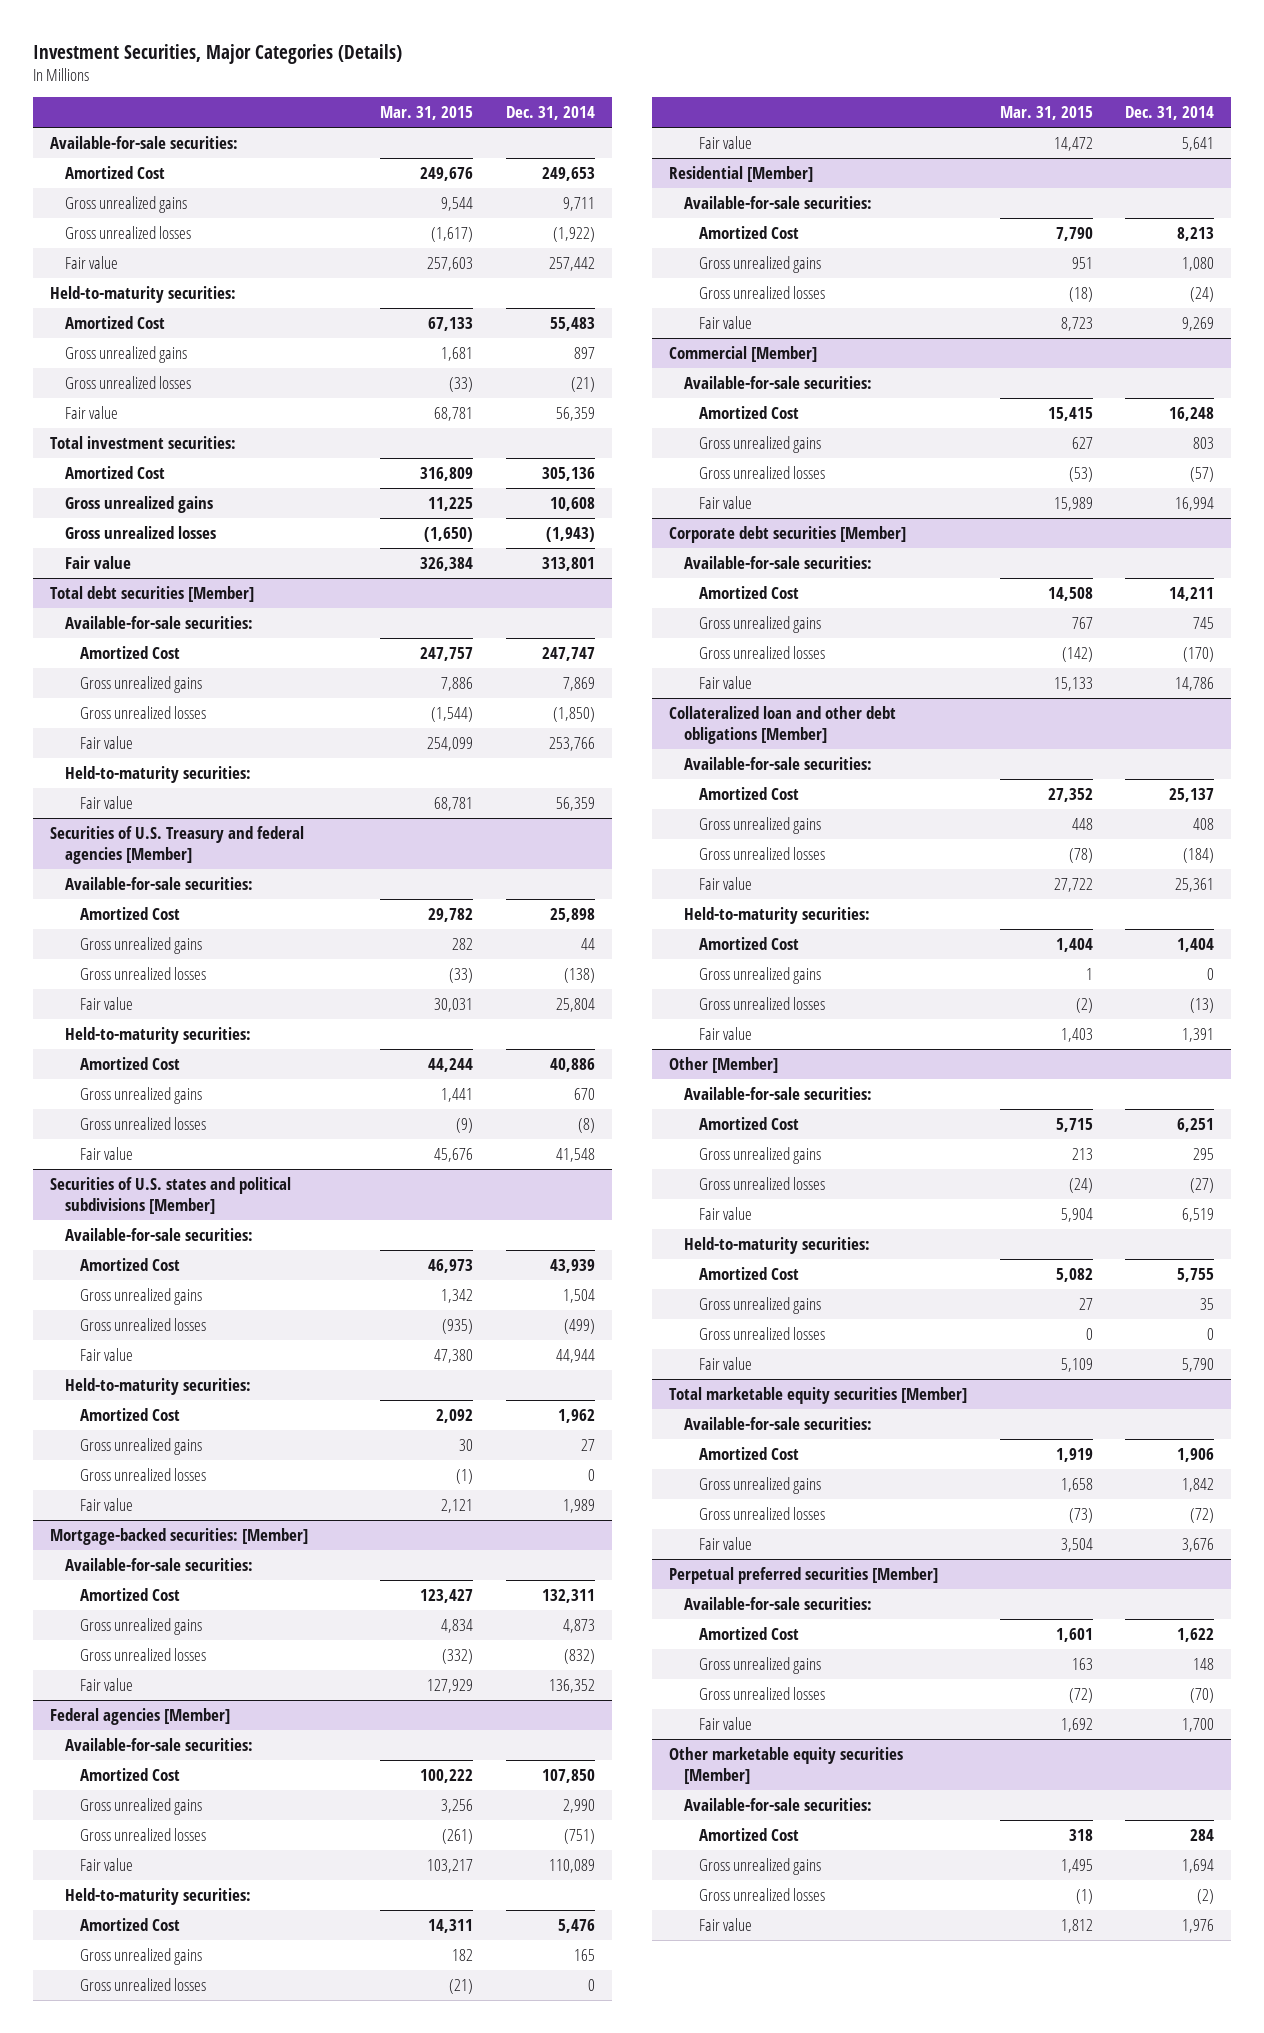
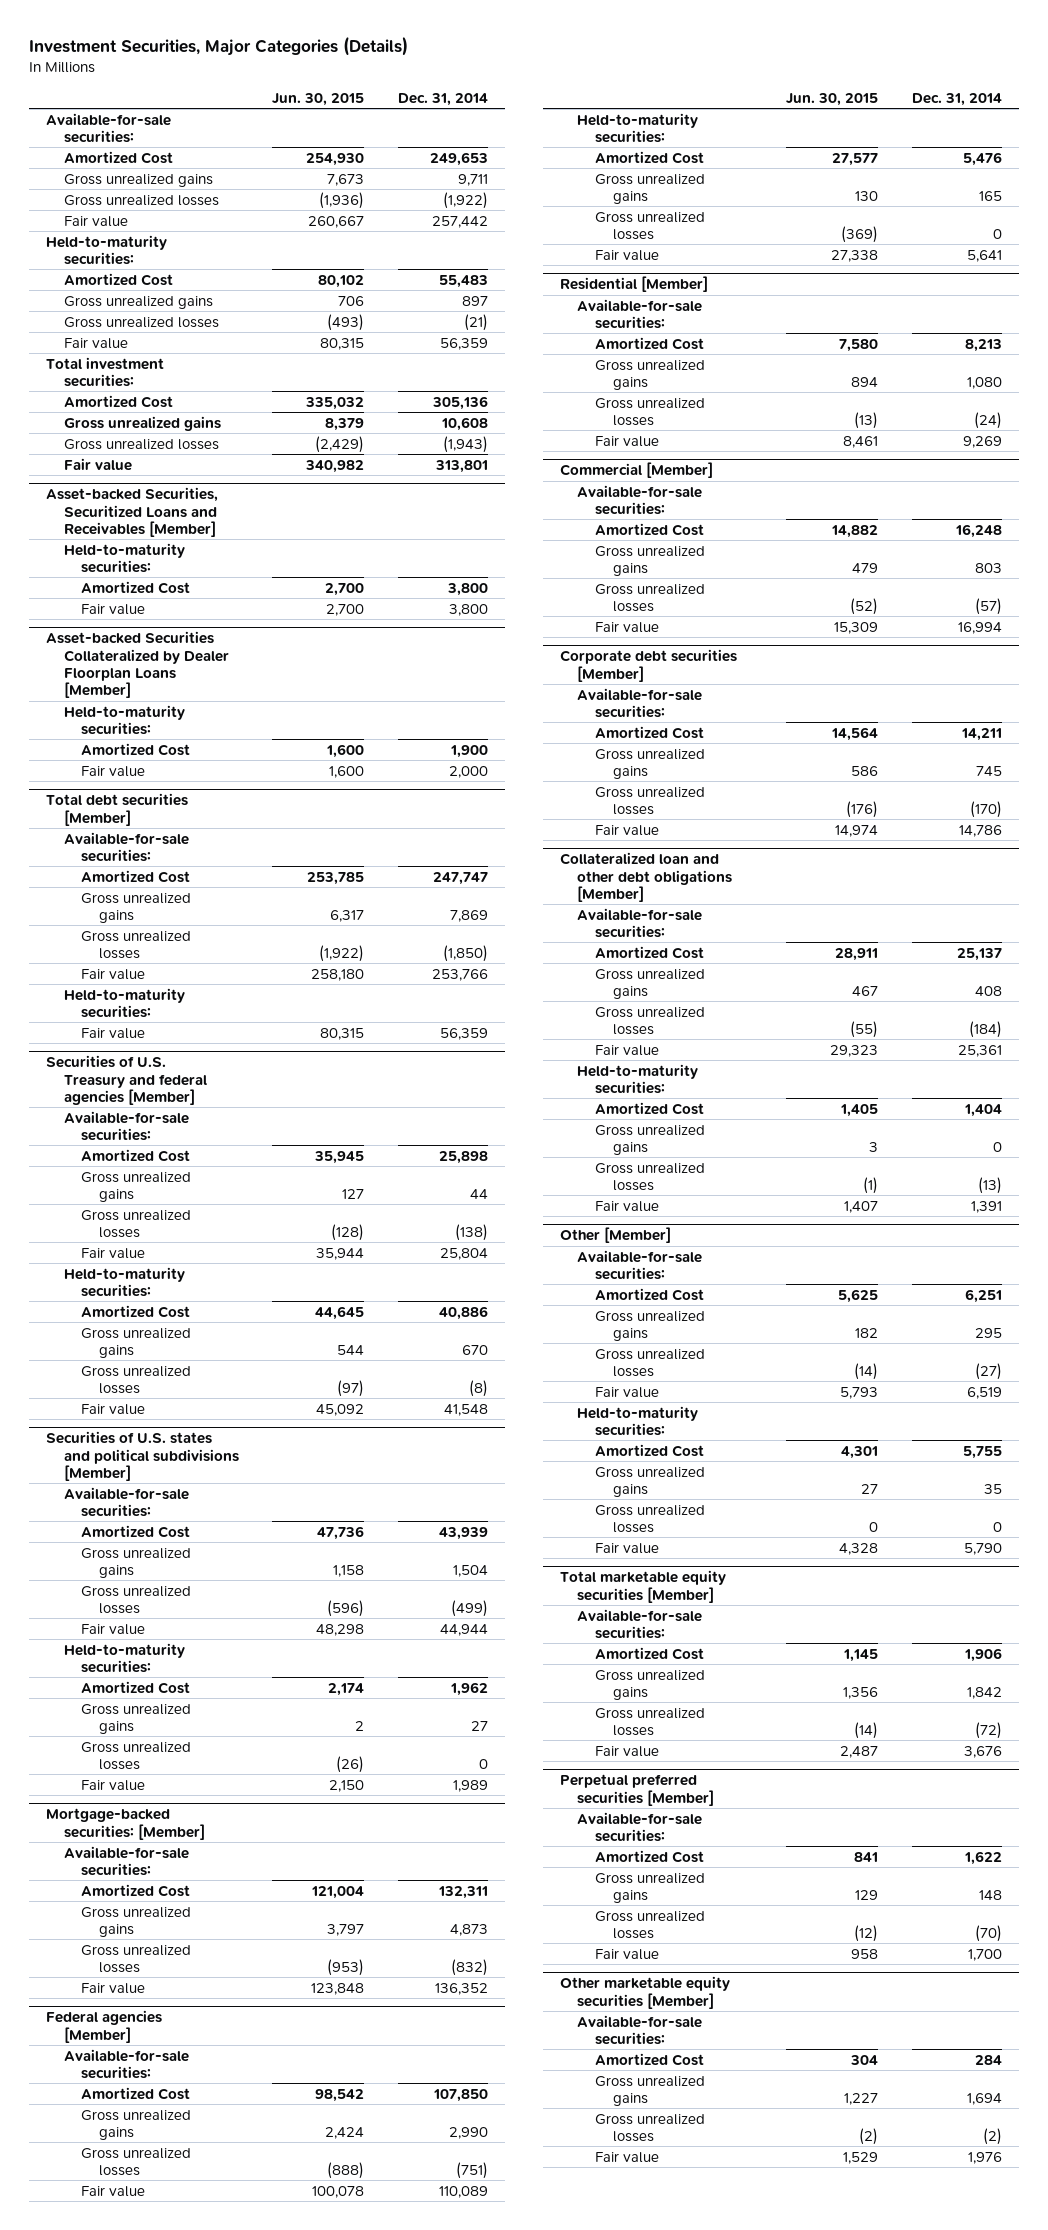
- | Mar. 31, 2015 | Dec. 31, 2014
+ | Jun. 30, 2015 | Dec. 31, 2014
+ Asset-backed Securities, Securitized Loans and Receivables [Member]
+ Held-to-maturity securities:
+ Amortized Cost | 2,700 | 3,800
+ Fair value | 2,700 | 3,800
+ Asset-backed Securities Collateralized by Dealer Floorplan Loans [Member]
+ Held-to-maturity securities:
+ Amortized Cost | 1,600 | 1,900
+ Fair value | 1,600 | 2,000

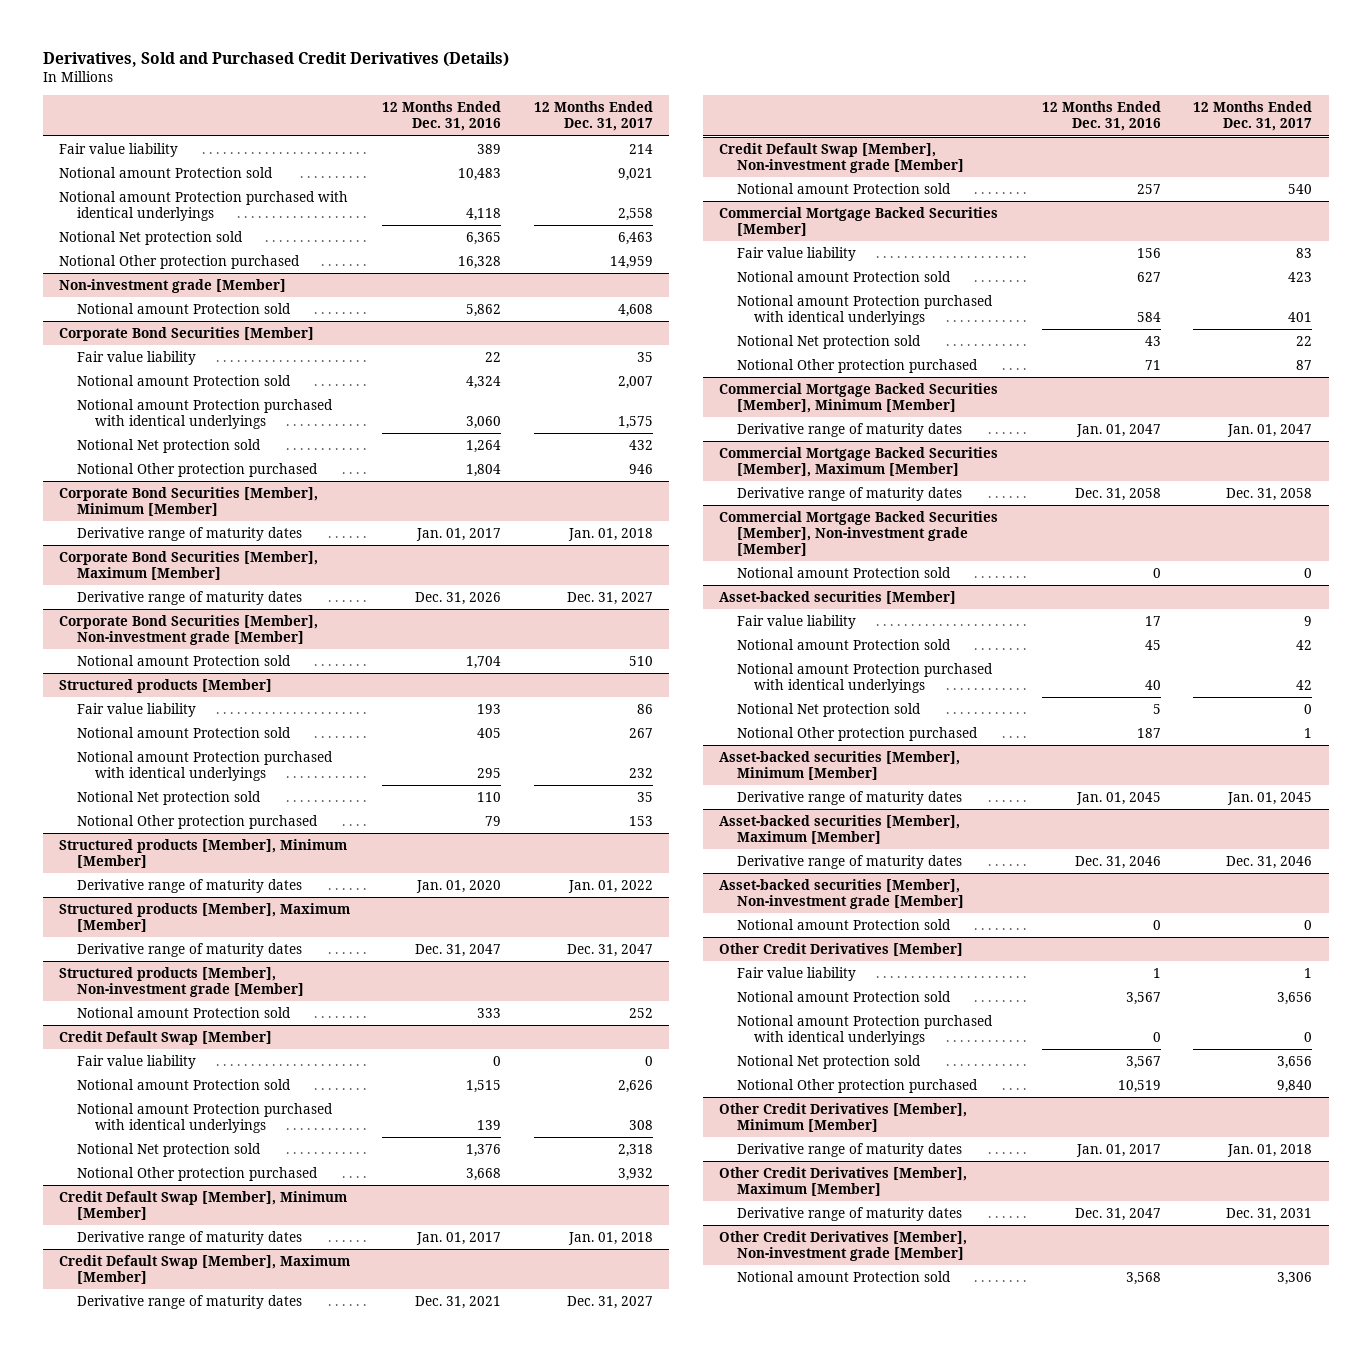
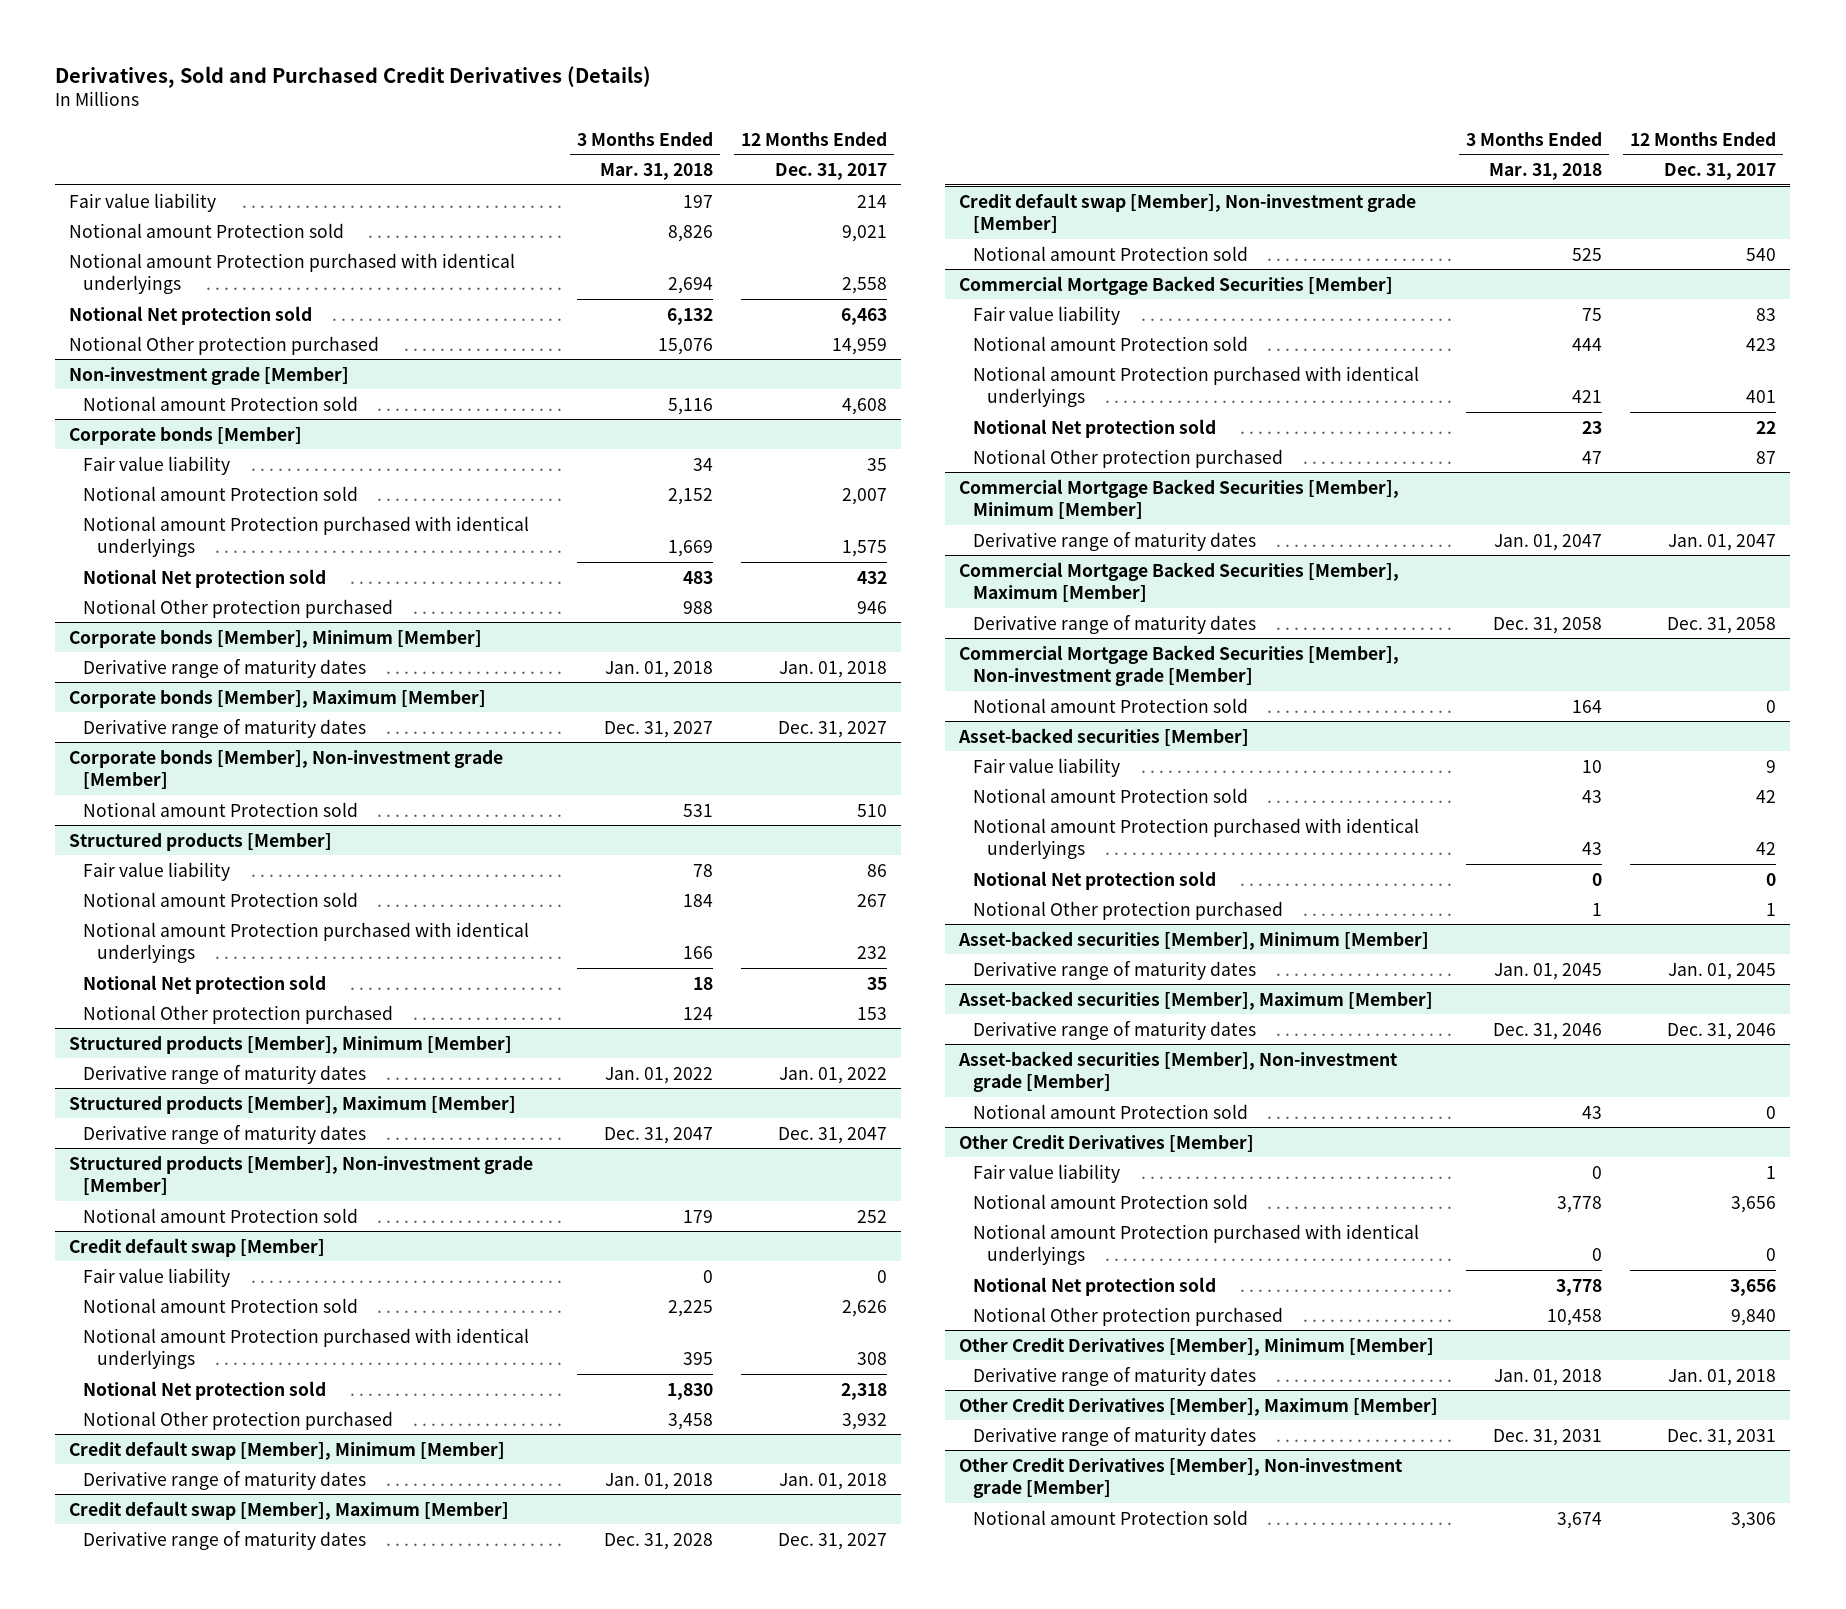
- | 12 Months Ended Dec. 31, 2016 | 12 Months Ended Dec. 31, 2017
+ | 3 Months Ended Mar. 31, 2018 | 12 Months Ended Dec. 31, 2017
- Corporate Bond Securities [Member]
+ Corporate bonds [Member]
- Corporate Bond Securities [Member], Minimum [Member]
+ Corporate bonds [Member], Minimum [Member]
- Corporate Bond Securities [Member], Maximum [Member]
+ Corporate bonds [Member], Maximum [Member]
- Corporate Bond Securities [Member], Non-investment grade [Member]
+ Corporate bonds [Member], Non-investment grade [Member]
- Credit Default Swap [Member]
+ Credit default swap [Member]
- Credit Default Swap [Member], Minimum [Member]
+ Credit default swap [Member], Minimum [Member]
- Credit Default Swap [Member], Maximum [Member]
+ Credit default swap [Member], Maximum [Member]
- Credit Default Swap [Member], Non-investment grade [Member]
+ Credit default swap [Member], Non-investment grade [Member]

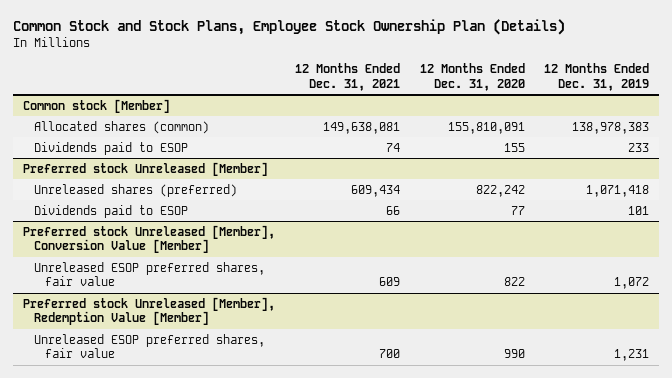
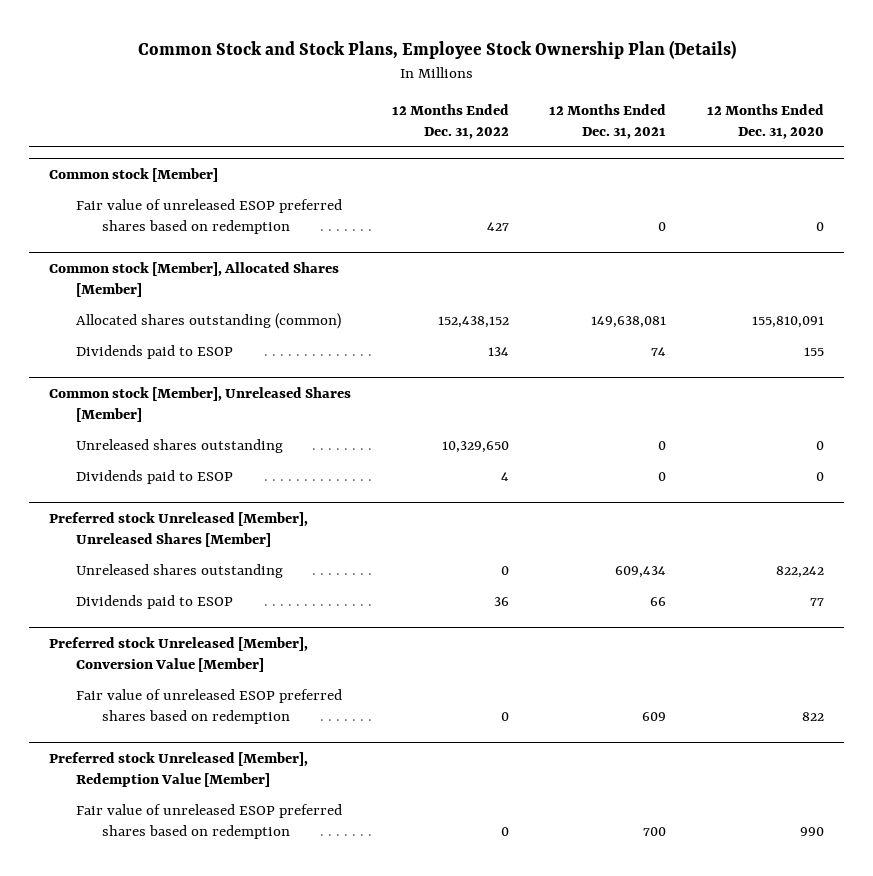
- | 12 Months Ended Dec. 31, 2021 | 12 Months Ended Dec. 31, 2020 | 12 Months Ended Dec. 31, 2019
+ | 12 Months Ended Dec. 31, 2022 | 12 Months Ended Dec. 31, 2021 | 12 Months Ended Dec. 31, 2020
@ Common stock [Member]
- Allocated shares (common) | 149,638,081 | 155,810,091 | 138,978,383
+ Fair value of unreleased ESOP preferred shares based on redemption | 427 | 0 | 0
+ Common stock [Member], Allocated Shares [Member]
+ Allocated shares outstanding (common) | 152,438,152 | 149,638,081 | 155,810,091
- Preferred stock Unreleased [Member]
- Unreleased shares (preferred) | 609,434 | 822,242 | 1,071,418
+ Common stock [Member], Unreleased Shares [Member]
+ Unreleased shares outstanding | 10,329,650 | 0 | 0
+ Dividends paid to ESOP | 4 | 0 | 0
+ Preferred stock Unreleased [Member], Unreleased Shares [Member]
+ Unreleased shares outstanding | 0 | 609,434 | 822,242
@ Preferred stock Unreleased [Member], Conversion Value [Member]
- Unreleased ESOP preferred shares, fair value | 609 | 822 | 1,072
+ Fair value of unreleased ESOP preferred shares based on redemption | 0 | 609 | 822
@ Preferred stock Unreleased [Member], Redemption Value [Member]
- Unreleased ESOP preferred shares, fair value | 700 | 990 | 1,231
+ Fair value of unreleased ESOP preferred shares based on redemption | 0 | 700 | 990

